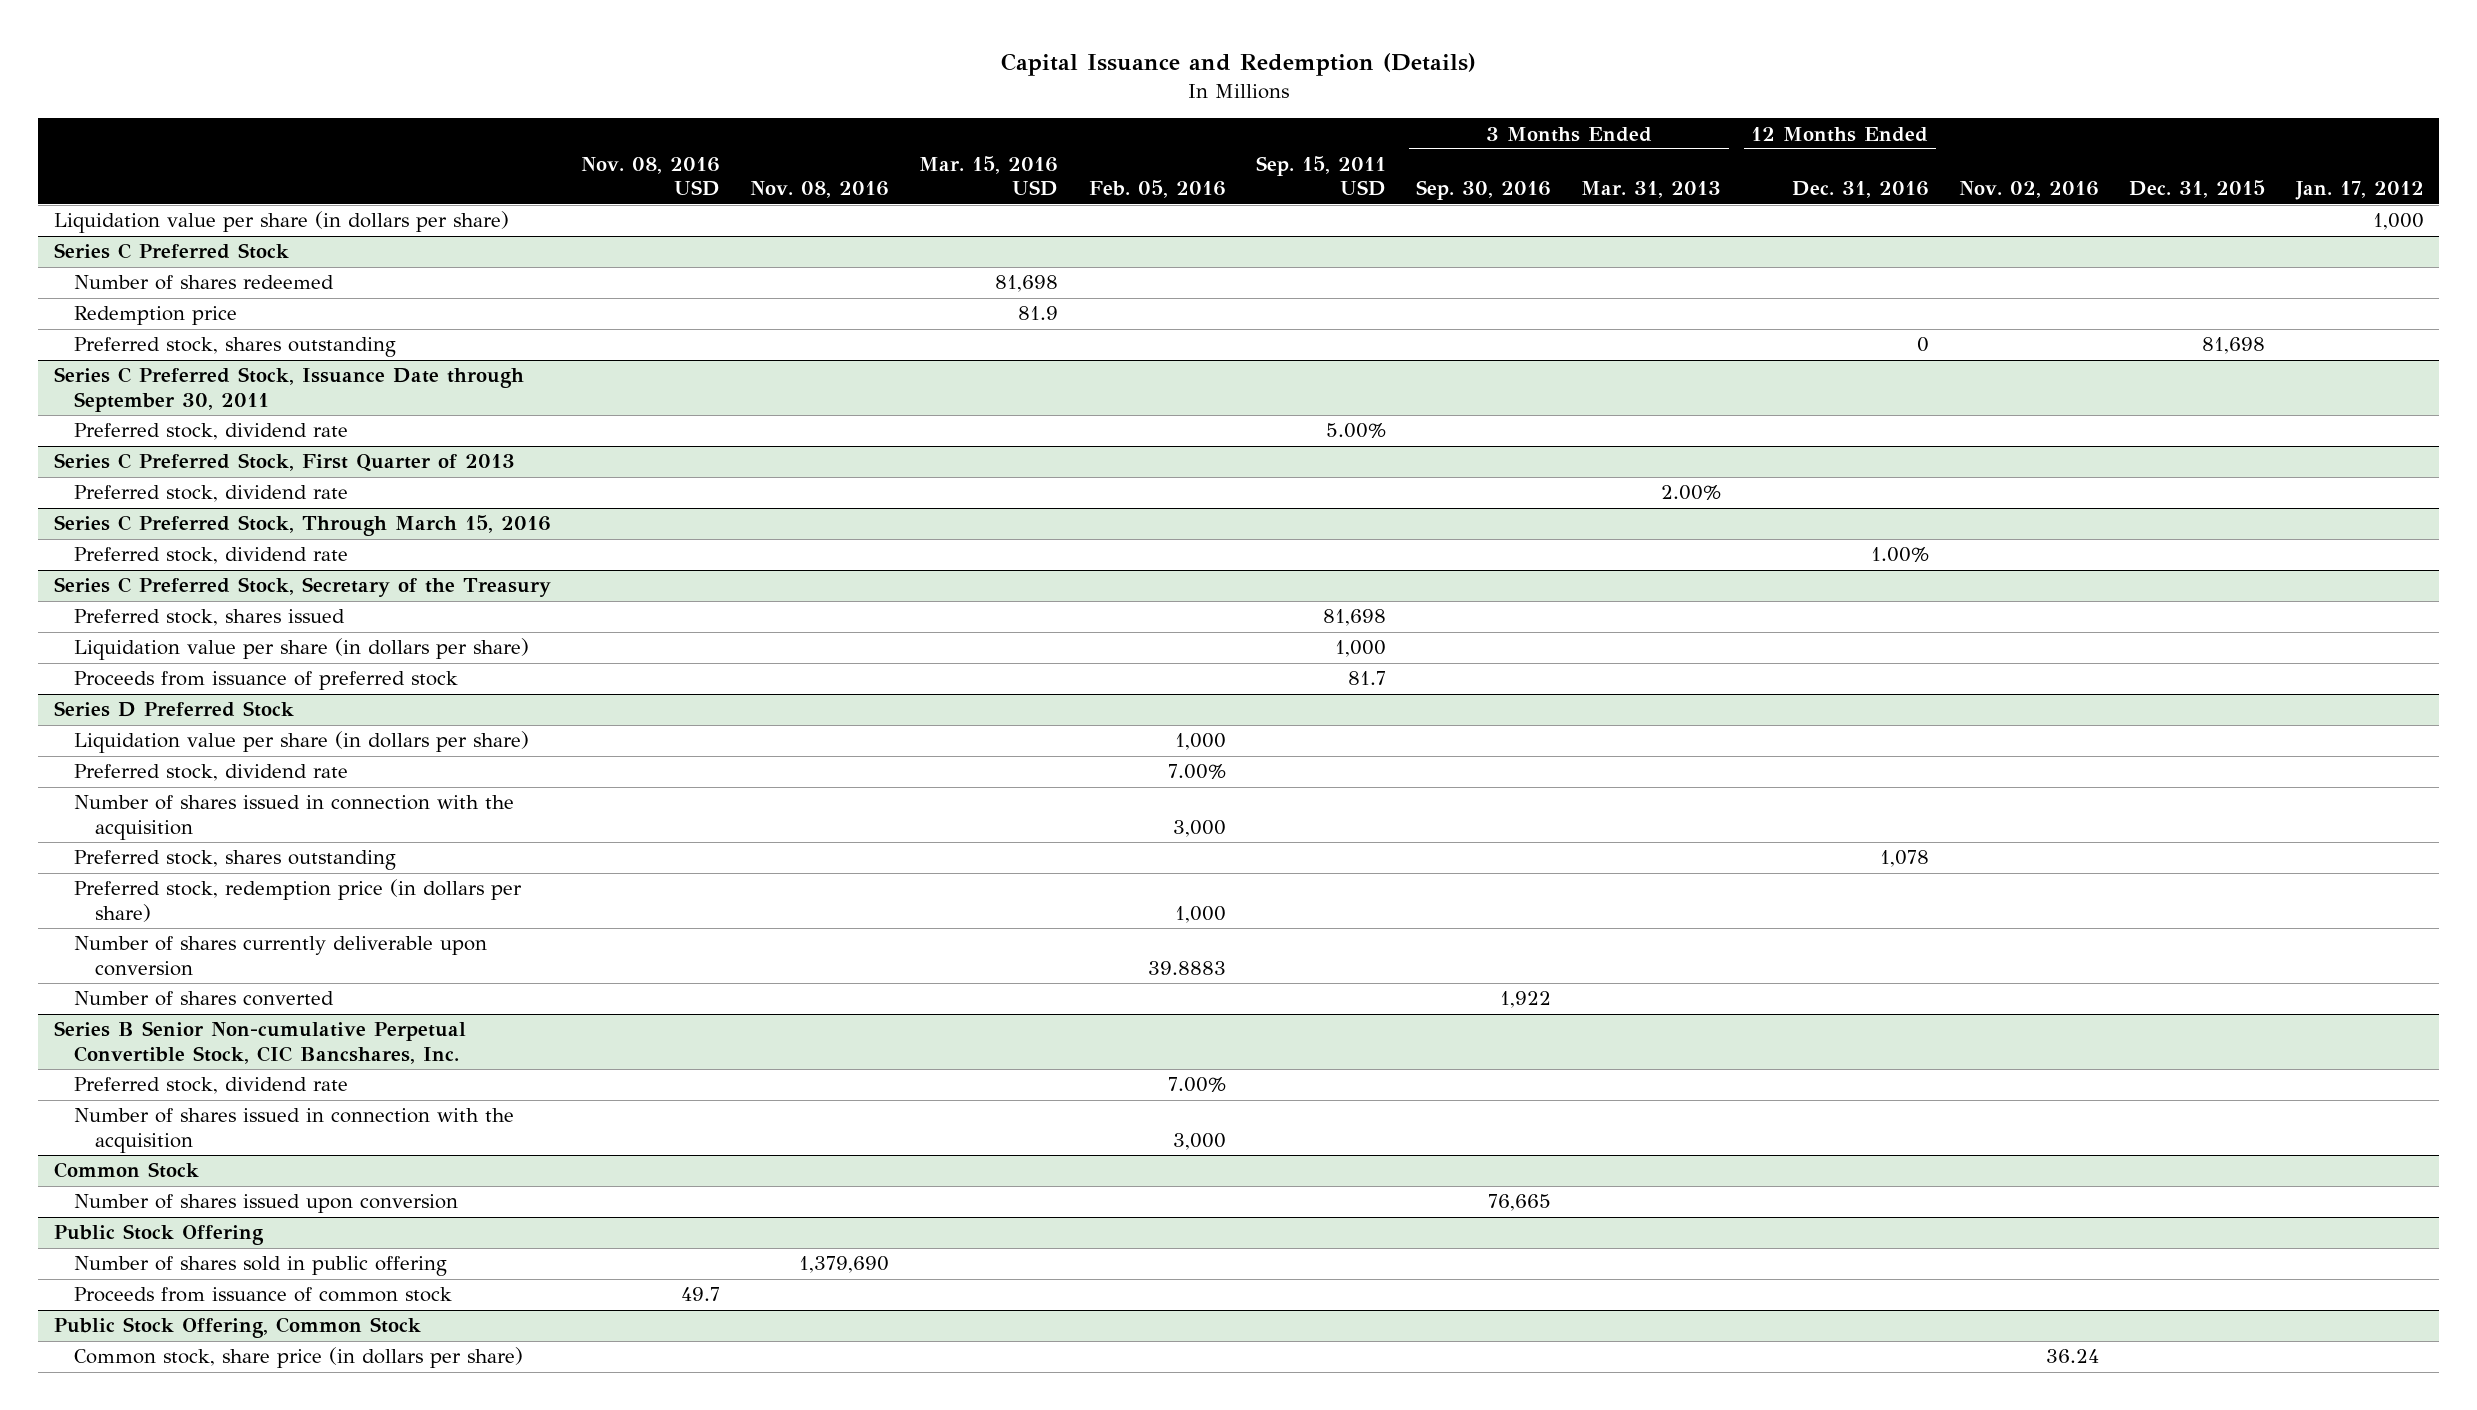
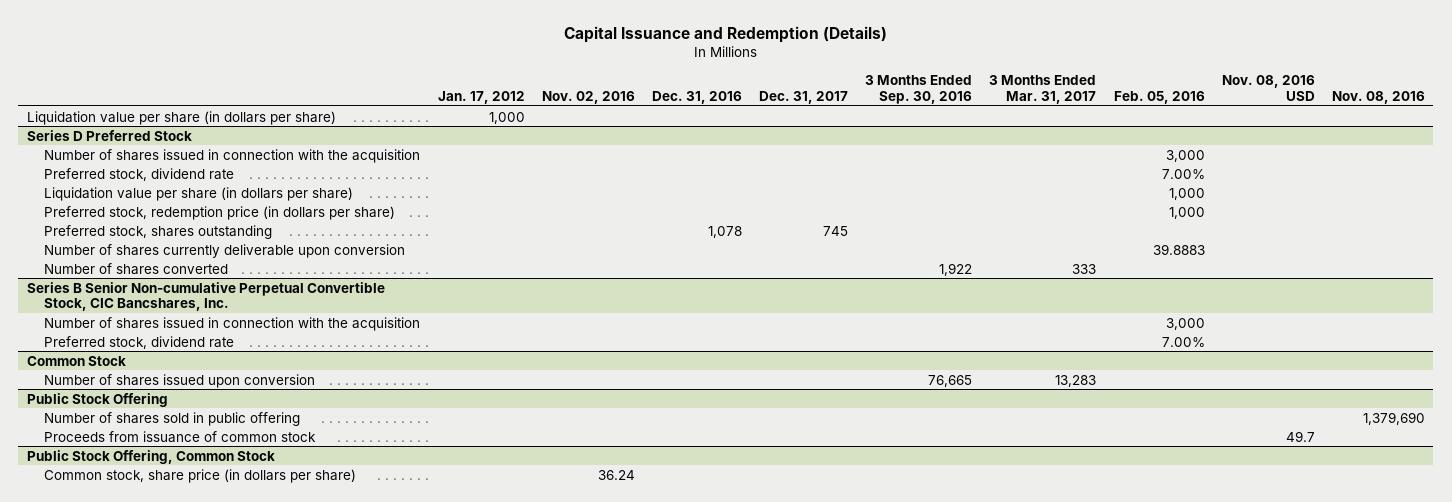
- | Nov. 08, 2016 USD | Nov. 08, 2016 | Mar. 15, 2016 USD | Feb. 05, 2016 | Sep. 15, 2011 USD | 3 Months Ended Sep. 30, 2016 | 3 Months Ended Mar. 31, 2013 | 12 Months Ended Dec. 31, 2016 | Nov. 02, 2016 | Dec. 31, 2015 | Jan. 17, 2012
+ | Jan. 17, 2012 | Nov. 02, 2016 | Dec. 31, 2016 | Dec. 31, 2017 | 3 Months Ended Sep. 30, 2016 | 3 Months Ended Mar. 31, 2017 | Feb. 05, 2016 | Nov. 08, 2016 USD | Nov. 08, 2016
- Series C Preferred Stock
- Number of shares redeemed | | | 81,698 | | | | | | | |
- Redemption price | | | 81.9 | | | | | | | |
- Preferred stock, shares outstanding | | | | | | | | 0 | | 81,698 |
- Series C Preferred Stock, Issuance Date through September 30, 2011
- Preferred stock, dividend rate | | | | | 5.00% | | | | | |
- Series C Preferred Stock, First Quarter of 2013
- Preferred stock, dividend rate | | | | | | | 2.00% | | | |
- Series C Preferred Stock, Through March 15, 2016
- Preferred stock, dividend rate | | | | | | | | 1.00% | | |
- Series C Preferred Stock, Secretary of the Treasury
- Preferred stock, shares issued | | | | | 81,698 | | | | | |
- Liquidation value per share (in dollars per share) | | | | | 1,000 | | | | | |
- Proceeds from issuance of preferred stock | | | | | 81.7 | | | | | |
@ Series D Preferred Stock
moved down: Preferred stock, dividend rate | | | | | | | 7.00% | |
moved down: Liquidation value per share (in dollars per share) | | | | | | | 1,000 | |
moved down: Preferred stock, shares outstanding | | | 1,078 | 745 | | | | |
@ Series B Senior Non-cumulative Perpetual Convertible Stock, CIC Bancshares, Inc.
moved down: Preferred stock, dividend rate | | | | | | | 7.00% | |

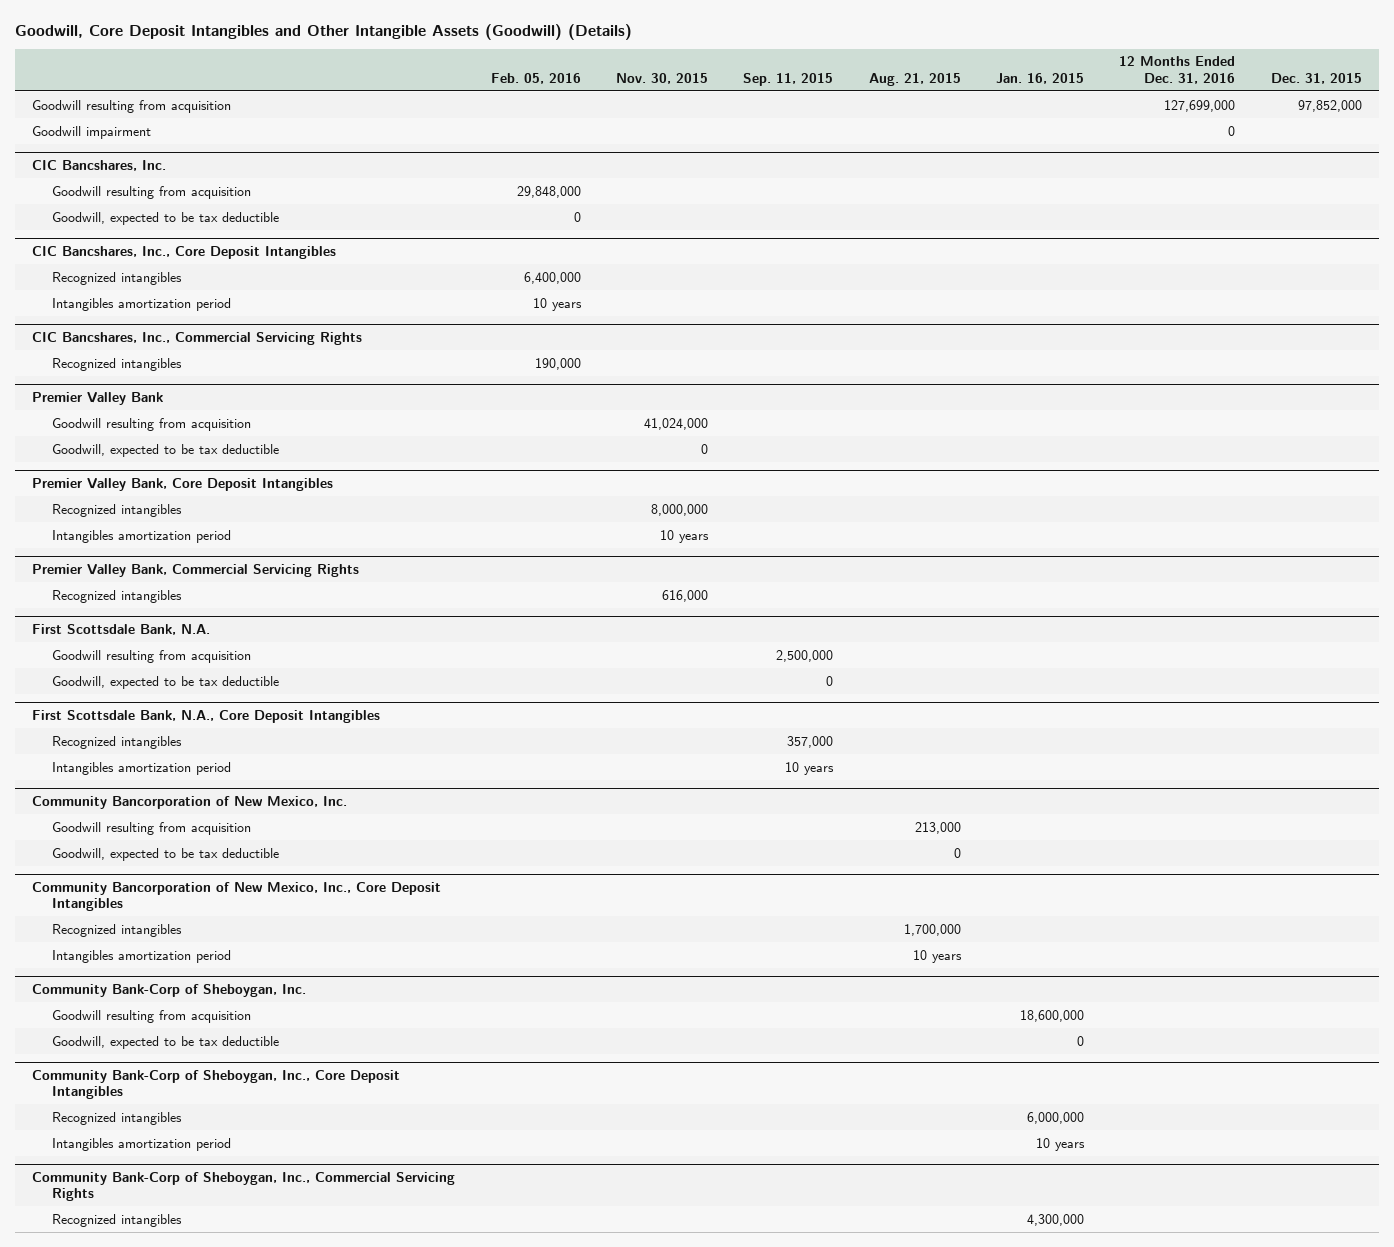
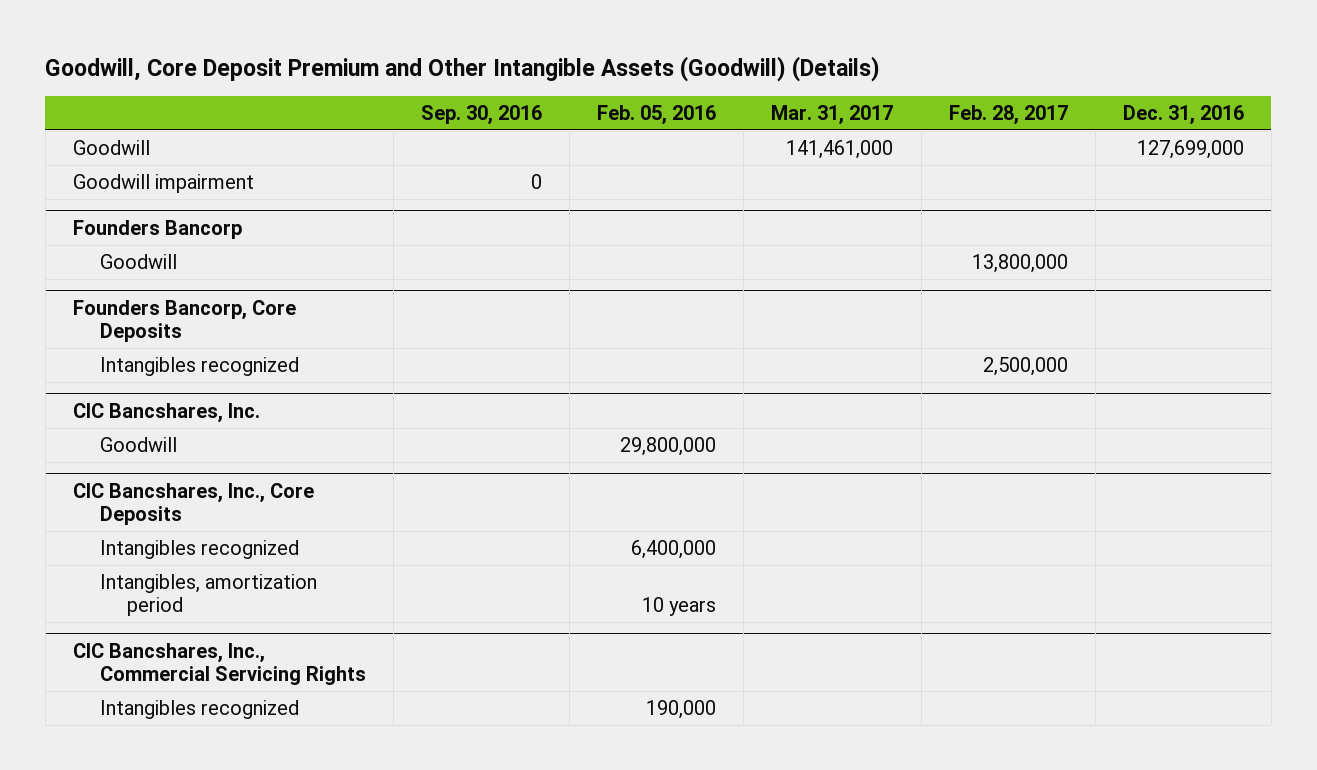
- Goodwill, Core Deposit Intangibles and Other Intangible Assets (Goodwill) (Details)
+ Goodwill, Core Deposit Premium and Other Intangible Assets (Goodwill) (Details)
- | Feb. 05, 2016 | Nov. 30, 2015 | Sep. 11, 2015 | Aug. 21, 2015 | Jan. 16, 2015 | 12 Months Ended Dec. 31, 2016 | Dec. 31, 2015
+ | Sep. 30, 2016 | Feb. 05, 2016 | Mar. 31, 2017 | Feb. 28, 2017 | Dec. 31, 2016
- Goodwill resulting from acquisition | | | | | | 127,699,000 | 97,852,000
+ Goodwill | | | 141,461,000 | | 127,699,000
+ Founders Bancorp
+ Goodwill | | | | 13,800,000 |
+ Founders Bancorp, Core Deposits
+ Intangibles recognized | | | | 2,500,000 |
@ CIC Bancshares, Inc.
- Goodwill resulting from acquisition | 29,848,000 | | | | | |
- Goodwill, expected to be tax deductible | 0 | | | | | |
- CIC Bancshares, Inc., Core Deposit Intangibles
- Recognized intangibles | 6,400,000 | | | | | |
- Intangibles amortization period | 10 years | | | | | |
@ CIC Bancshares, Inc.
+ Goodwill | | 29,800,000 | | |
+ CIC Bancshares, Inc., Core Deposits
+ Intangibles recognized | | 6,400,000 | | |
+ Intangibles, amortization period | | 10 years | | |
@ CIC Bancshares, Inc., Commercial Servicing Rights
- Recognized intangibles | 190,000 | | | | | |
- Premier Valley Bank
- Goodwill resulting from acquisition | | 41,024,000 | | | | |
- Goodwill, expected to be tax deductible | | 0 | | | | |
- Premier Valley Bank, Core Deposit Intangibles
- Recognized intangibles | | 8,000,000 | | | | |
- Intangibles amortization period | | 10 years | | | | |
- Premier Valley Bank, Commercial Servicing Rights
- Recognized intangibles | | 616,000 | | | | |
- First Scottsdale Bank, N.A.
- Goodwill resulting from acquisition | | | 2,500,000 | | | |
- Goodwill, expected to be tax deductible | | | 0 | | | |
- First Scottsdale Bank, N.A., Core Deposit Intangibles
- Recognized intangibles | | | 357,000 | | | |
- Intangibles amortization period | | | 10 years | | | |
- Community Bancorporation of New Mexico, Inc.
- Goodwill resulting from acquisition | | | | 213,000 | | |
- Goodwill, expected to be tax deductible | | | | 0 | | |
- Community Bancorporation of New Mexico, Inc., Core Deposit Intangibles
- Recognized intangibles | | | | 1,700,000 | | |
- Intangibles amortization period | | | | 10 years | | |
- Community Bank-Corp of Sheboygan, Inc.
- Goodwill resulting from acquisition | | | | | 18,600,000 | |
- Goodwill, expected to be tax deductible | | | | | 0 | |
- Community Bank-Corp of Sheboygan, Inc., Core Deposit Intangibles
- Recognized intangibles | | | | | 6,000,000 | |
- Intangibles amortization period | | | | | 10 years | |
- Community Bank-Corp of Sheboygan, Inc., Commercial Servicing Rights
- Recognized intangibles | | | | | 4,300,000 | |
@ CIC Bancshares, Inc., Commercial Servicing Rights
+ Intangibles recognized | | 190,000 | | |

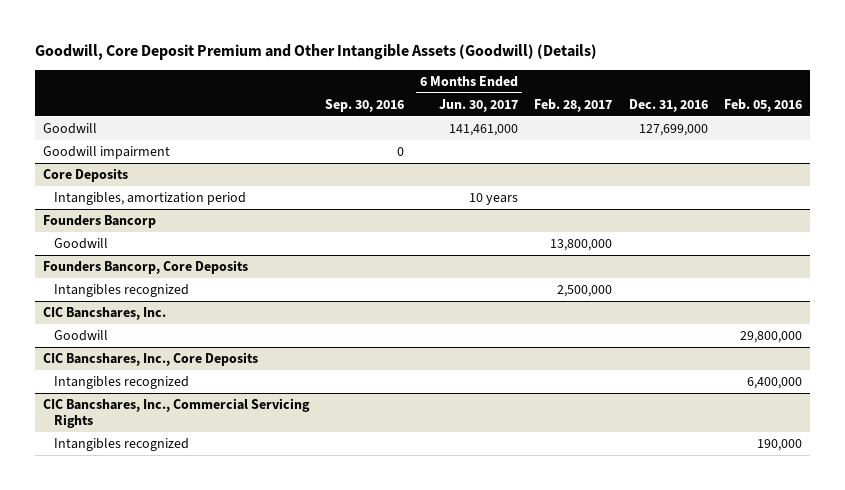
- | Sep. 30, 2016 | Feb. 05, 2016 | Mar. 31, 2017 | Feb. 28, 2017 | Dec. 31, 2016
+ | Sep. 30, 2016 | 6 Months Ended Jun. 30, 2017 | Feb. 28, 2017 | Dec. 31, 2016 | Feb. 05, 2016
+ Core Deposits
+ Intangibles, amortization period | | 10 years | | |
@ CIC Bancshares, Inc., Core Deposits
- Intangibles, amortization period | | 10 years | | |

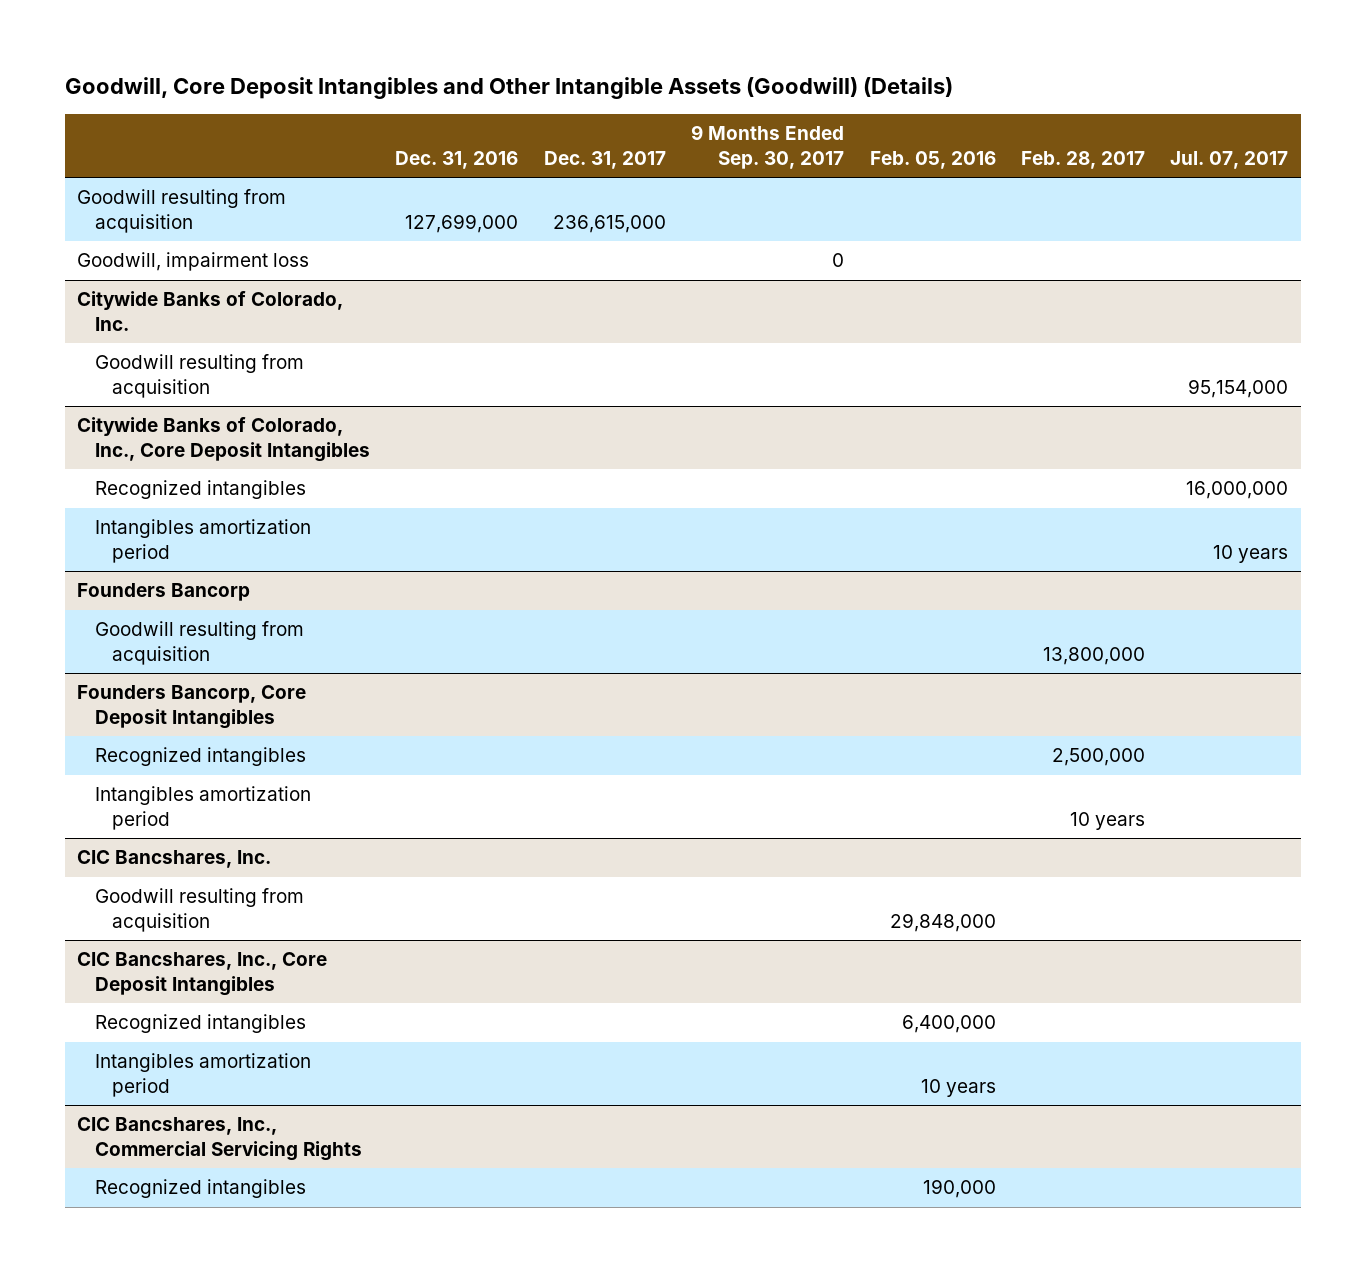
- Goodwill, Core Deposit Premium and Other Intangible Assets (Goodwill) (Details)
+ Goodwill, Core Deposit Intangibles and Other Intangible Assets (Goodwill) (Details)
- | Sep. 30, 2016 | 6 Months Ended Jun. 30, 2017 | Feb. 28, 2017 | Dec. 31, 2016 | Feb. 05, 2016
+ | Dec. 31, 2016 | Dec. 31, 2017 | 9 Months Ended Sep. 30, 2017 | Feb. 05, 2016 | Feb. 28, 2017 | Jul. 07, 2017
- Goodwill | | 141,461,000 | | 127,699,000 |
- Goodwill impairment | 0 | | | |
- Core Deposits
- Intangibles, amortization period | | 10 years | | |
+ Goodwill resulting from acquisition | 127,699,000 | 236,615,000 | | | |
+ Goodwill, impairment loss | | | 0 | | |
+ Citywide Banks of Colorado, Inc.
+ Goodwill resulting from acquisition | | | | | | 95,154,000
+ Citywide Banks of Colorado, Inc., Core Deposit Intangibles
+ Recognized intangibles | | | | | | 16,000,000
+ Intangibles amortization period | | | | | | 10 years
@ Founders Bancorp
- Goodwill | | | 13,800,000 | |
- Founders Bancorp, Core Deposits
- Intangibles recognized | | | 2,500,000 | |
@ Founders Bancorp
+ Goodwill resulting from acquisition | | | | | 13,800,000 |
+ Founders Bancorp, Core Deposit Intangibles
+ Recognized intangibles | | | | | 2,500,000 |
+ Intangibles amortization period | | | | | 10 years |
@ CIC Bancshares, Inc.
- Goodwill | | | | | 29,800,000
- CIC Bancshares, Inc., Core Deposits
- Intangibles recognized | | | | | 6,400,000
@ CIC Bancshares, Inc.
+ Goodwill resulting from acquisition | | | | 29,848,000 | |
+ CIC Bancshares, Inc., Core Deposit Intangibles
+ Recognized intangibles | | | | 6,400,000 | |
+ Intangibles amortization period | | | | 10 years | |
@ CIC Bancshares, Inc., Commercial Servicing Rights
- Intangibles recognized | | | | | 190,000
+ Recognized intangibles | | | | 190,000 | |

